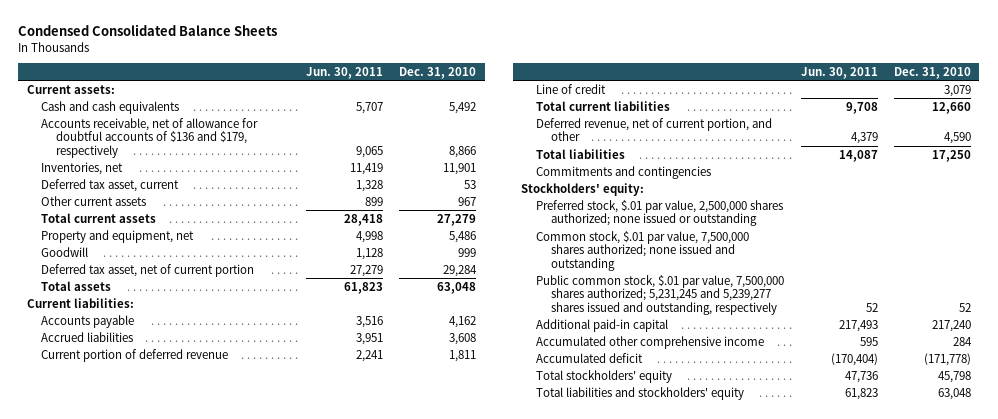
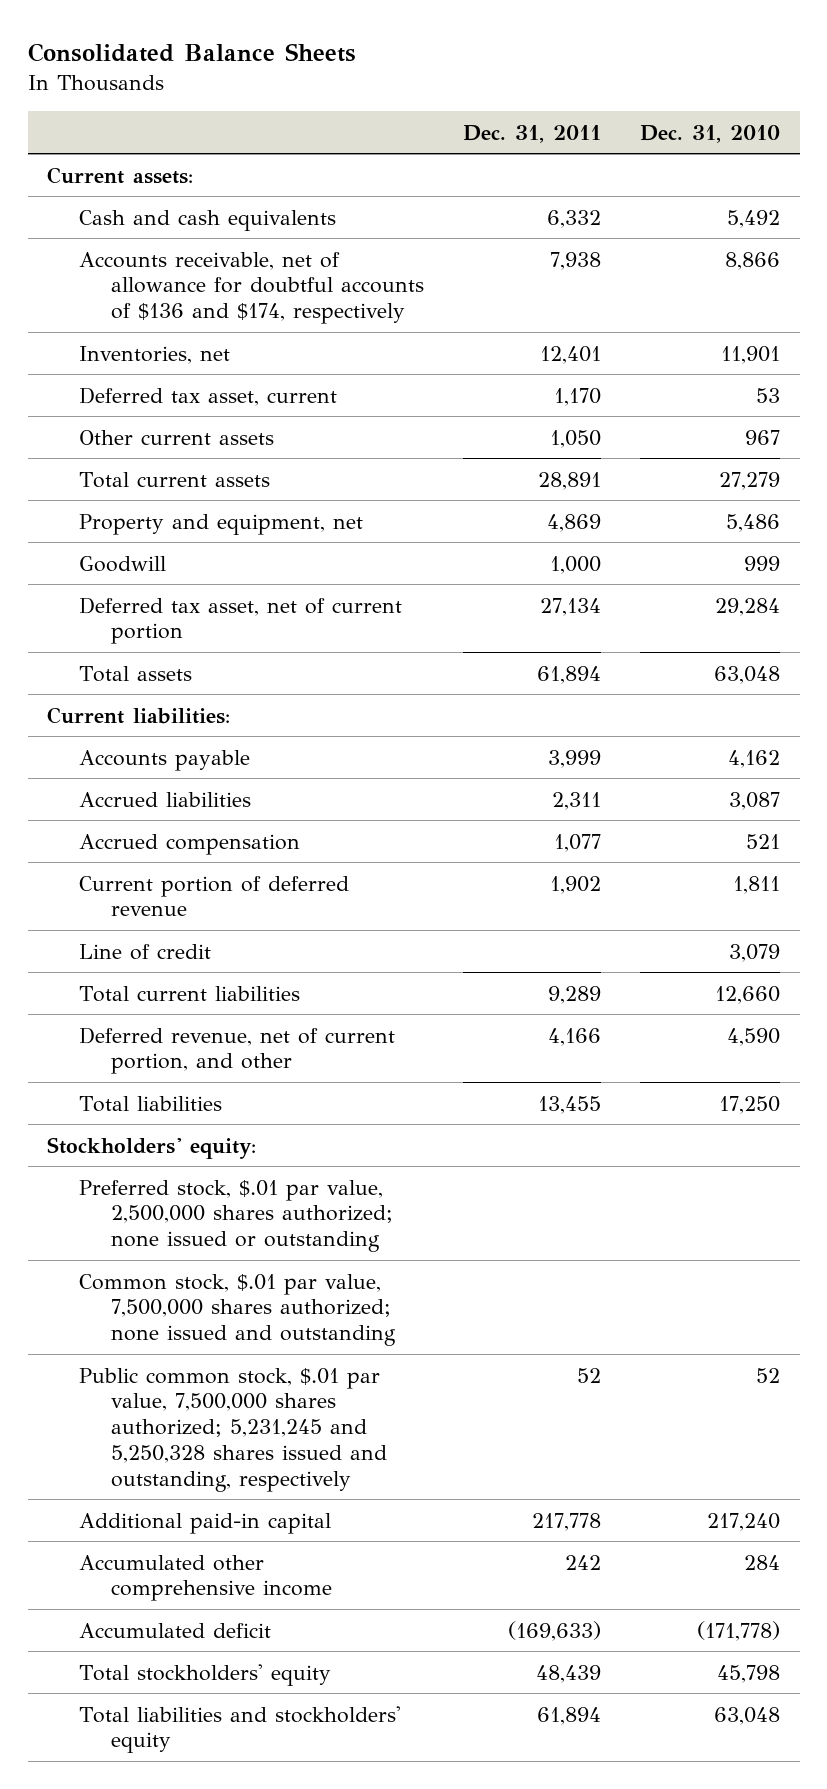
- Condensed Consolidated Balance Sheets
+ Consolidated Balance Sheets
- | Jun. 30, 2011 | Dec. 31, 2010
+ | Dec. 31, 2011 | Dec. 31, 2010
- Accounts receivable, net of allowance for doubtful accounts of $136 and $179, respectively | 9,065 | 8,866
+ Accounts receivable, net of allowance for doubtful accounts of $136 and $174, respectively | 7,938 | 8,866
- Accrued liabilities | 3,951 | 3,608
+ Accrued liabilities | 2,311 | 3,087
+ Accrued compensation | 1,077 | 521
- Commitments and contingencies
- Public common stock, $.01 par value, 7,500,000 shares authorized; 5,231,245 and 5,239,277 shares issued and outstanding, respectively | 52 | 52
+ Public common stock, $.01 par value, 7,500,000 shares authorized; 5,231,245 and 5,250,328 shares issued and outstanding, respectively | 52 | 52

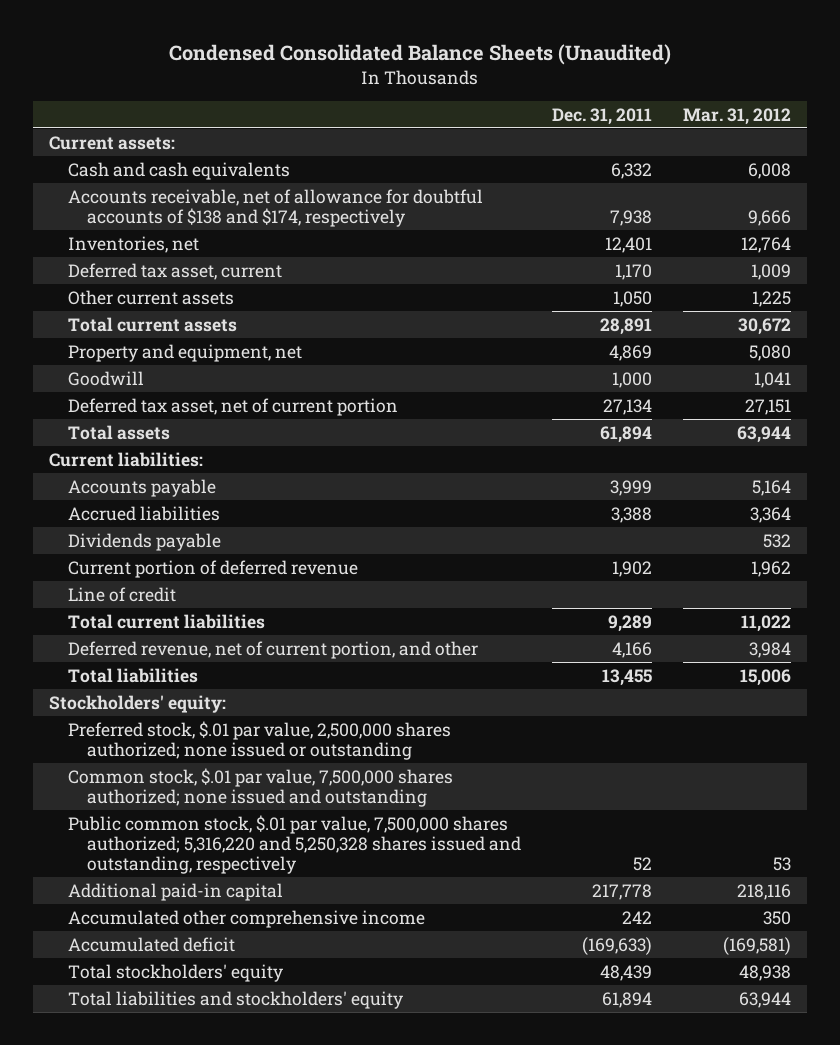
- Consolidated Balance Sheets
+ Condensed Consolidated Balance Sheets (Unaudited)
- | Dec. 31, 2011 | Dec. 31, 2010
+ | Dec. 31, 2011 | Mar. 31, 2012
- Accounts receivable, net of allowance for doubtful accounts of $136 and $174, respectively | 7,938 | 8,866
+ Accounts receivable, net of allowance for doubtful accounts of $138 and $174, respectively | 7,938 | 9,666
- Accrued liabilities | 2,311 | 3,087
- Accrued compensation | 1,077 | 521
+ Accrued liabilities | 3,388 | 3,364
+ Dividends payable | | 532
- Public common stock, $.01 par value, 7,500,000 shares authorized; 5,231,245 and 5,250,328 shares issued and outstanding, respectively | 52 | 52
+ Public common stock, $.01 par value, 7,500,000 shares authorized; 5,316,220 and 5,250,328 shares issued and outstanding, respectively | 52 | 53

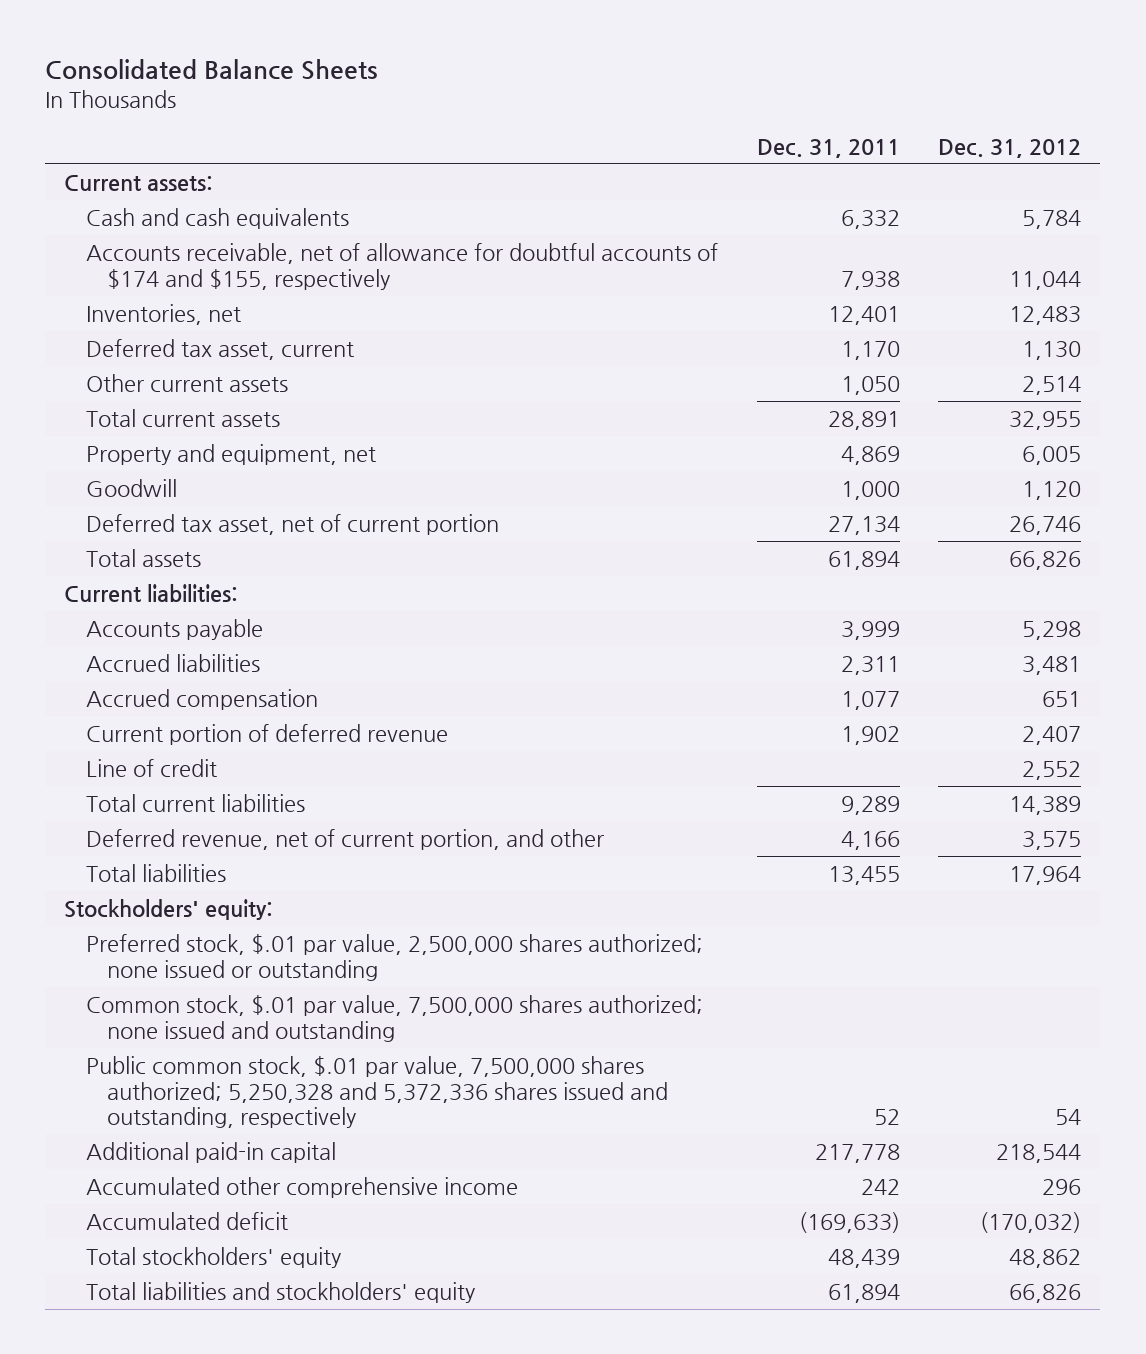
- Condensed Consolidated Balance Sheets (Unaudited)
+ Consolidated Balance Sheets
- | Dec. 31, 2011 | Mar. 31, 2012
+ | Dec. 31, 2011 | Dec. 31, 2012
- Accounts receivable, net of allowance for doubtful accounts of $138 and $174, respectively | 7,938 | 9,666
+ Accounts receivable, net of allowance for doubtful accounts of $174 and $155, respectively | 7,938 | 11,044
- Accrued liabilities | 3,388 | 3,364
- Dividends payable | | 532
+ Accrued liabilities | 2,311 | 3,481
+ Accrued compensation | 1,077 | 651
- Public common stock, $.01 par value, 7,500,000 shares authorized; 5,316,220 and 5,250,328 shares issued and outstanding, respectively | 52 | 53
+ Public common stock, $.01 par value, 7,500,000 shares authorized; 5,250,328 and 5,372,336 shares issued and outstanding, respectively | 52 | 54

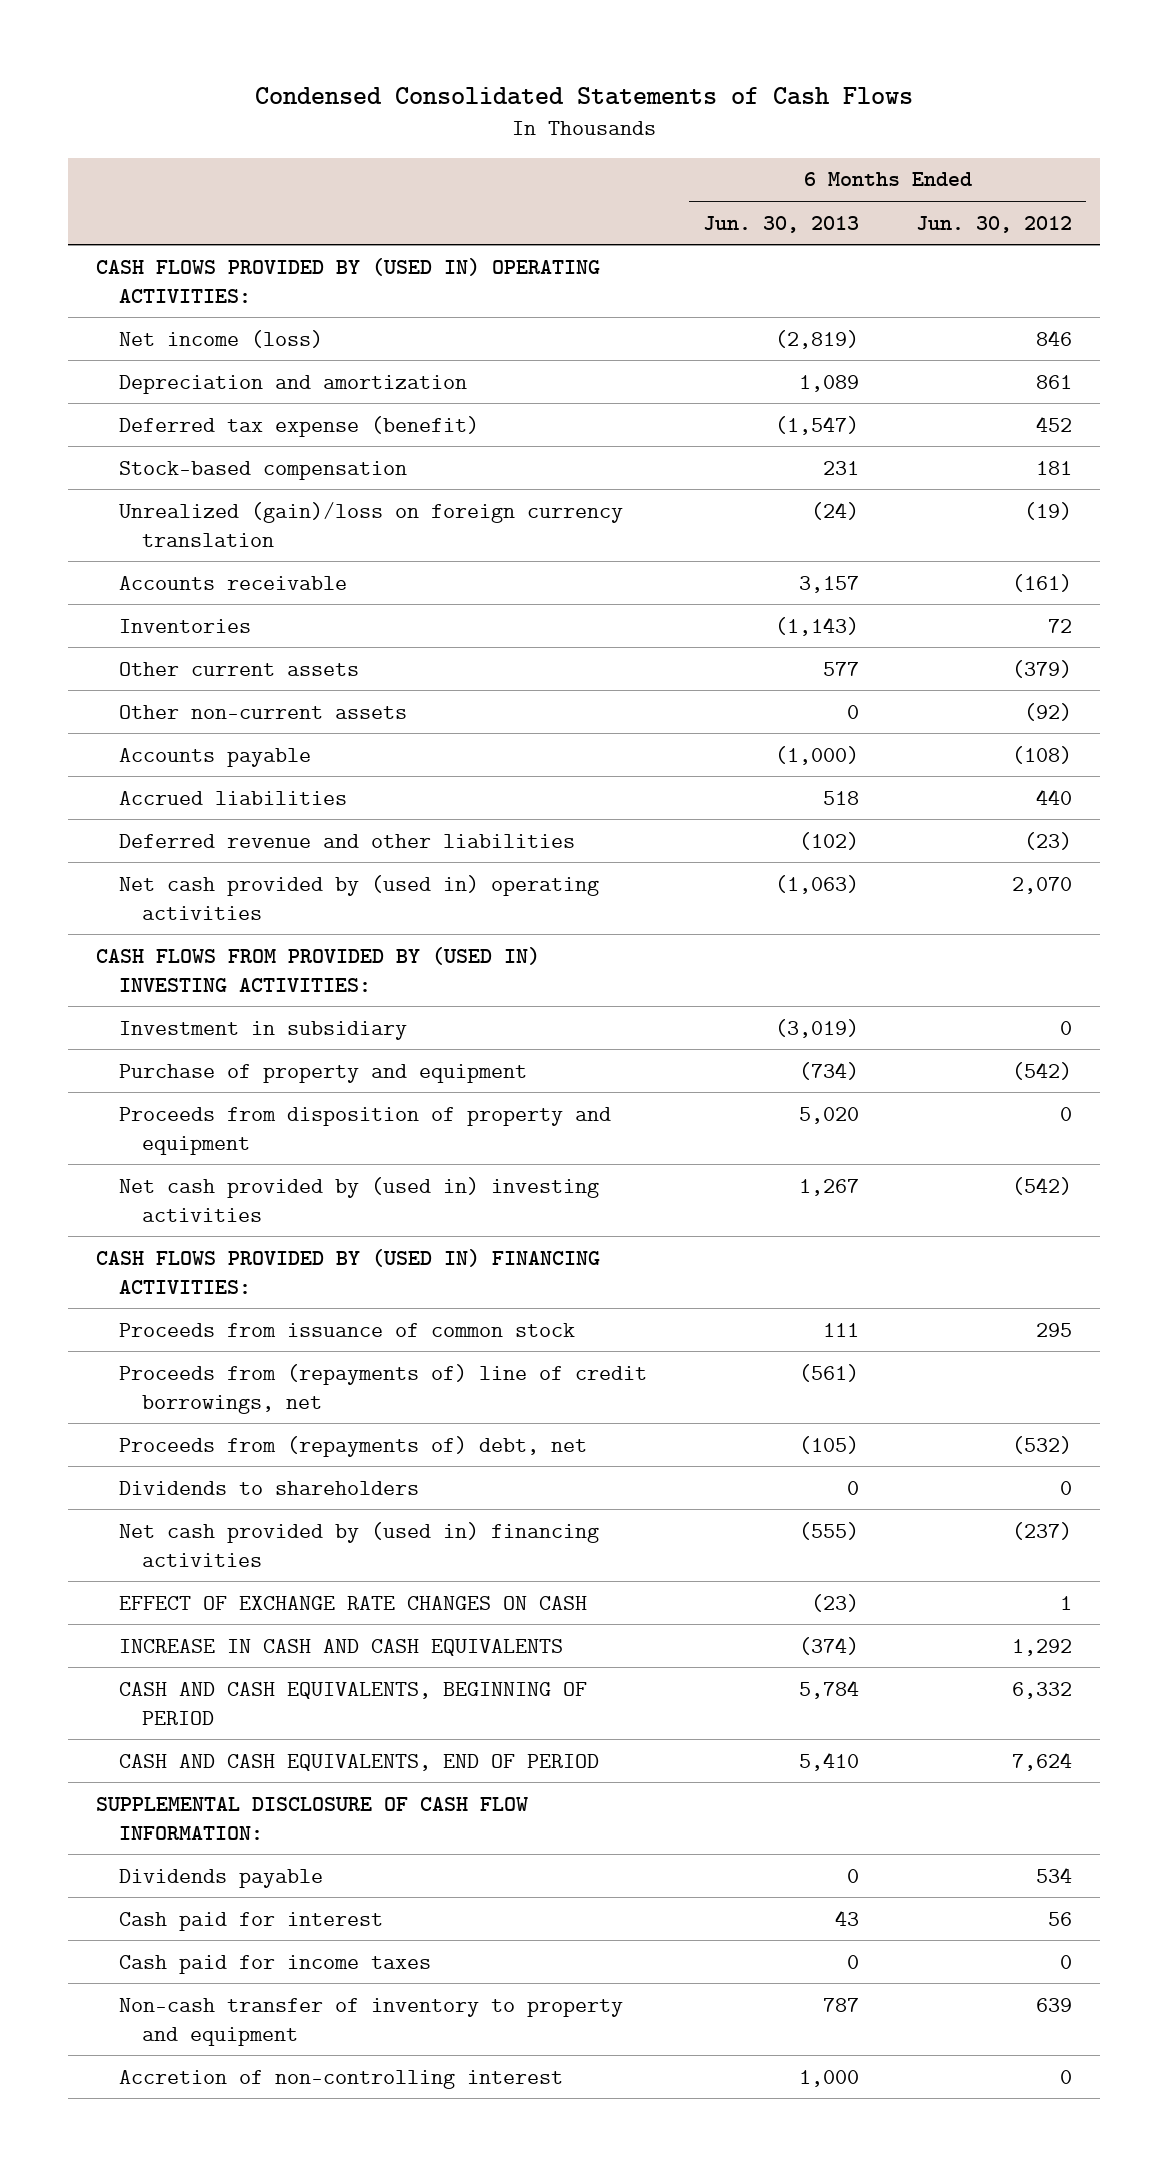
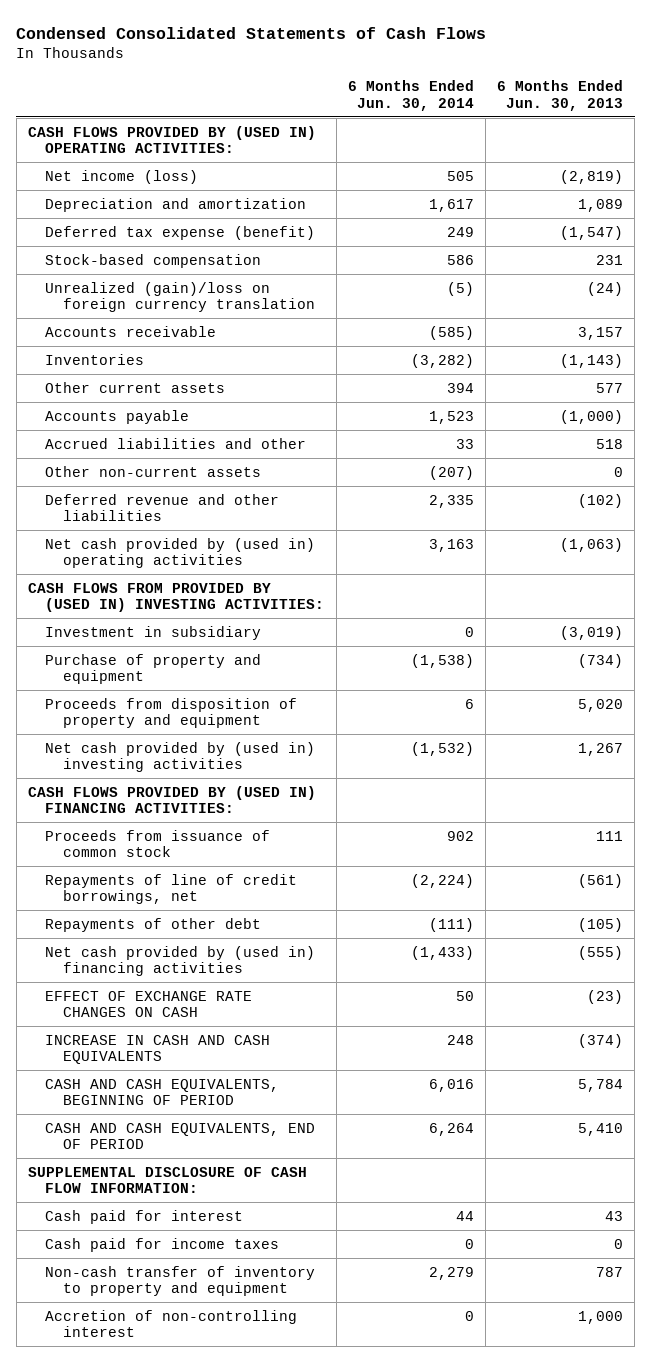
- | 6 Months Ended Jun. 30, 2013 | 6 Months Ended Jun. 30, 2012
+ | 6 Months Ended Jun. 30, 2014 | 6 Months Ended Jun. 30, 2013
- Accrued liabilities | 518 | 440
+ Accrued liabilities and other | 33 | 518
moved down: Other non-current assets | (207) | 0
- Proceeds from (repayments of) line of credit borrowings, net | (561) |
- Proceeds from (repayments of) debt, net | (105) | (532)
- Dividends to shareholders | 0 | 0
+ Repayments of line of credit borrowings, net | (2,224) | (561)
+ Repayments of other debt | (111) | (105)
- Dividends payable | 0 | 534

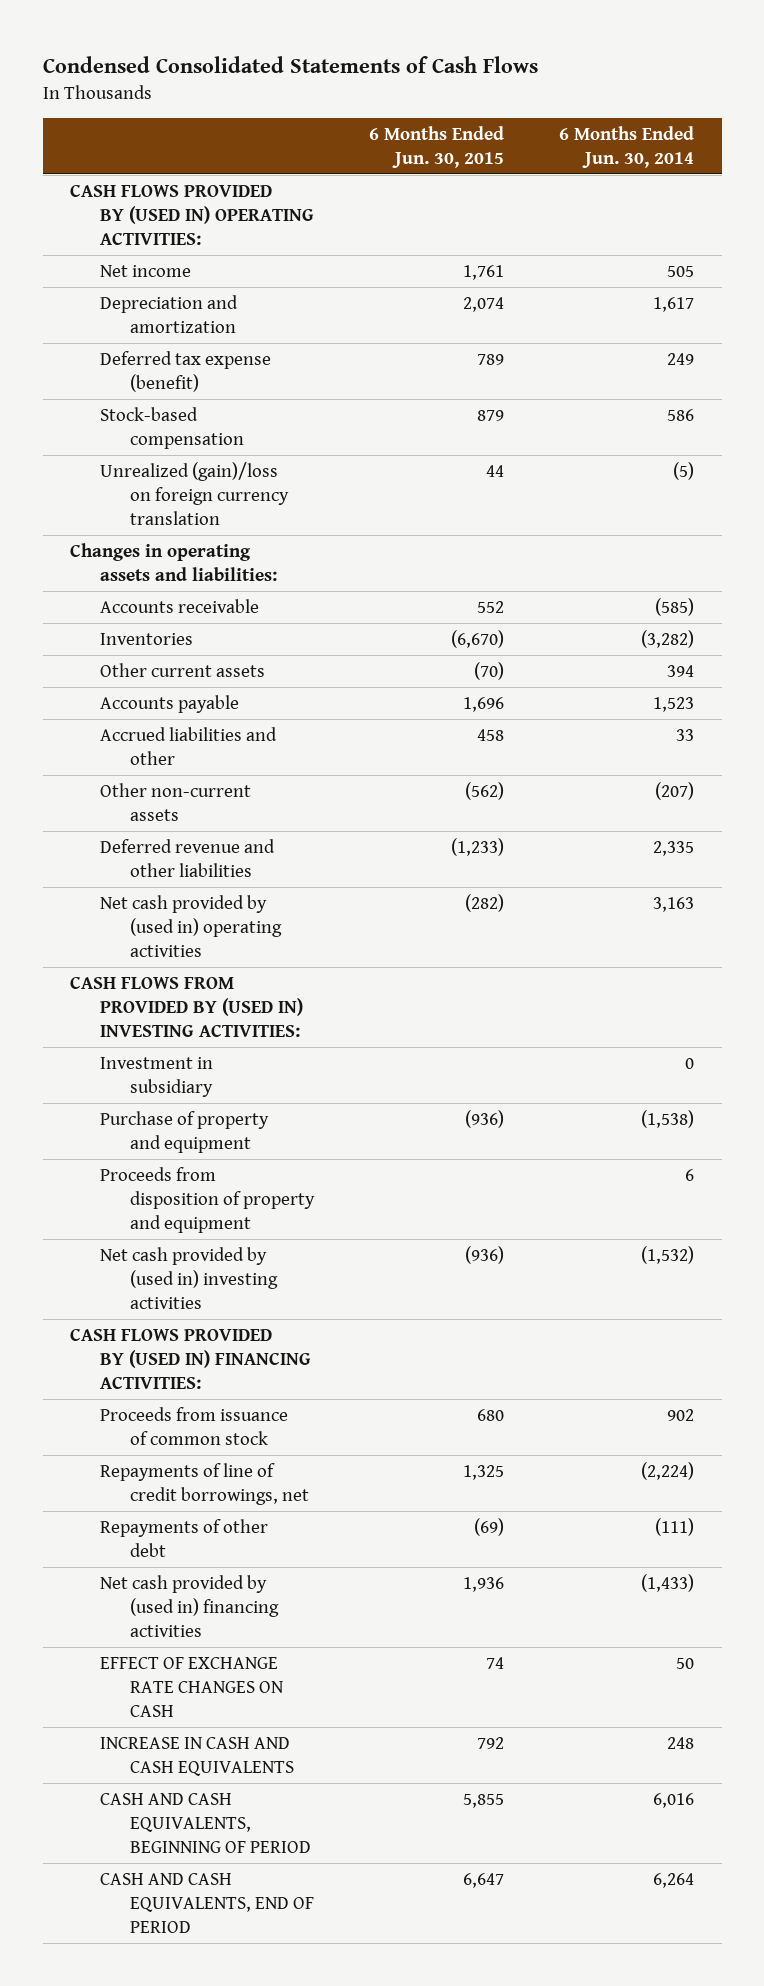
- | 6 Months Ended Jun. 30, 2014 | 6 Months Ended Jun. 30, 2013
+ | 6 Months Ended Jun. 30, 2015 | 6 Months Ended Jun. 30, 2014
- Net income (loss) | 505 | (2,819)
+ Net income | 1,761 | 505
+ Changes in operating assets and liabilities:
- SUPPLEMENTAL DISCLOSURE OF CASH FLOW INFORMATION:
- Cash paid for interest | 44 | 43
- Cash paid for income taxes | 0 | 0
- Non-cash transfer of inventory to property and equipment | 2,279 | 787
- Accretion of non-controlling interest | 0 | 1,000

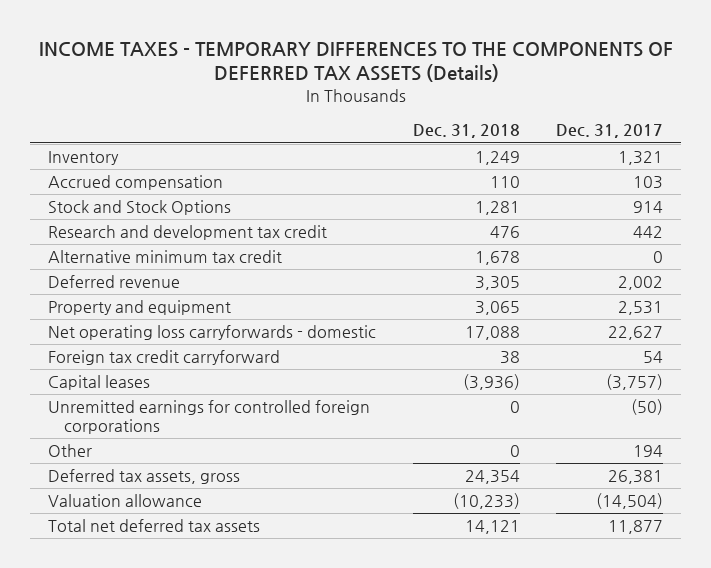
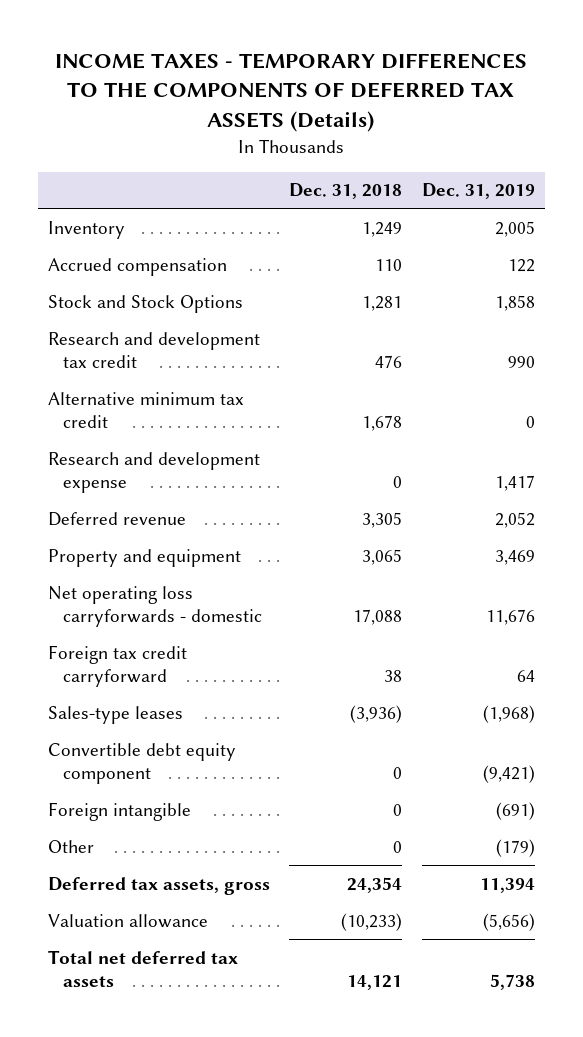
- | Dec. 31, 2018 | Dec. 31, 2017
+ | Dec. 31, 2018 | Dec. 31, 2019
+ Research and development expense | 0 | 1,417
- Capital leases | (3,936) | (3,757)
- Unremitted earnings for controlled foreign corporations | 0 | (50)
+ Sales-type leases | (3,936) | (1,968)
+ Convertible debt equity component | 0 | (9,421)
+ Foreign intangible | 0 | (691)

